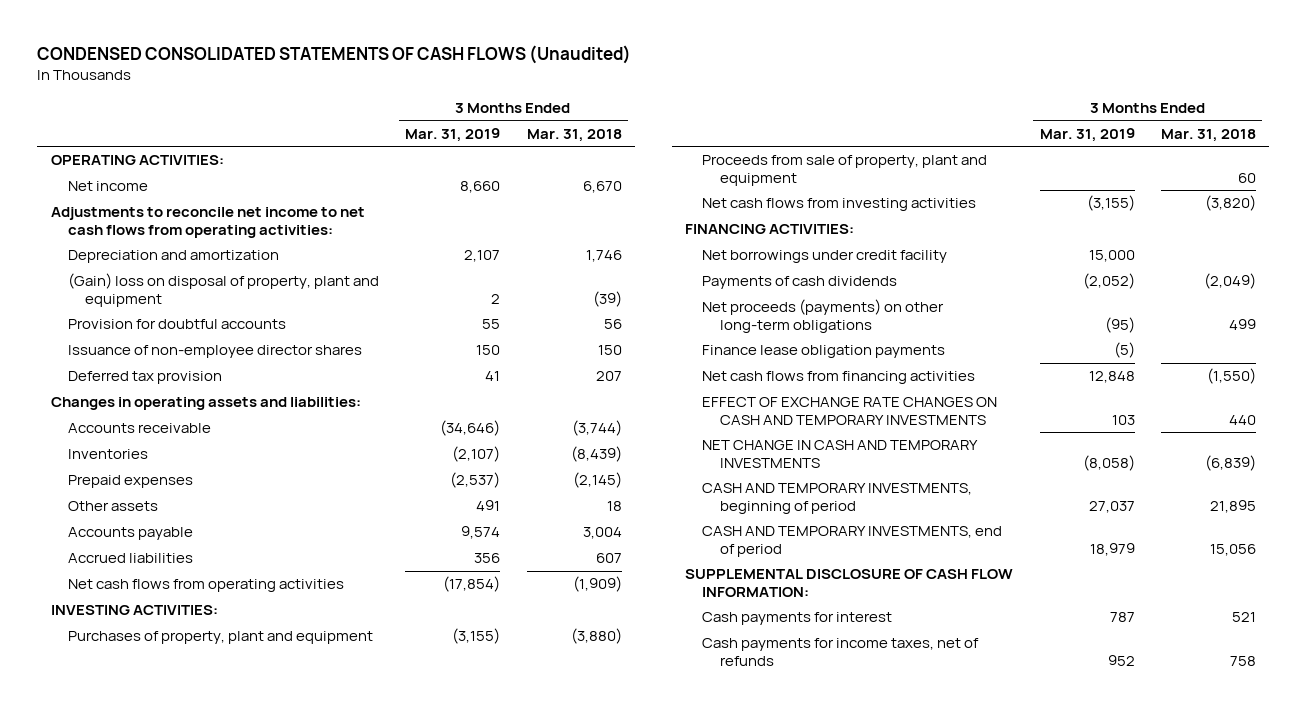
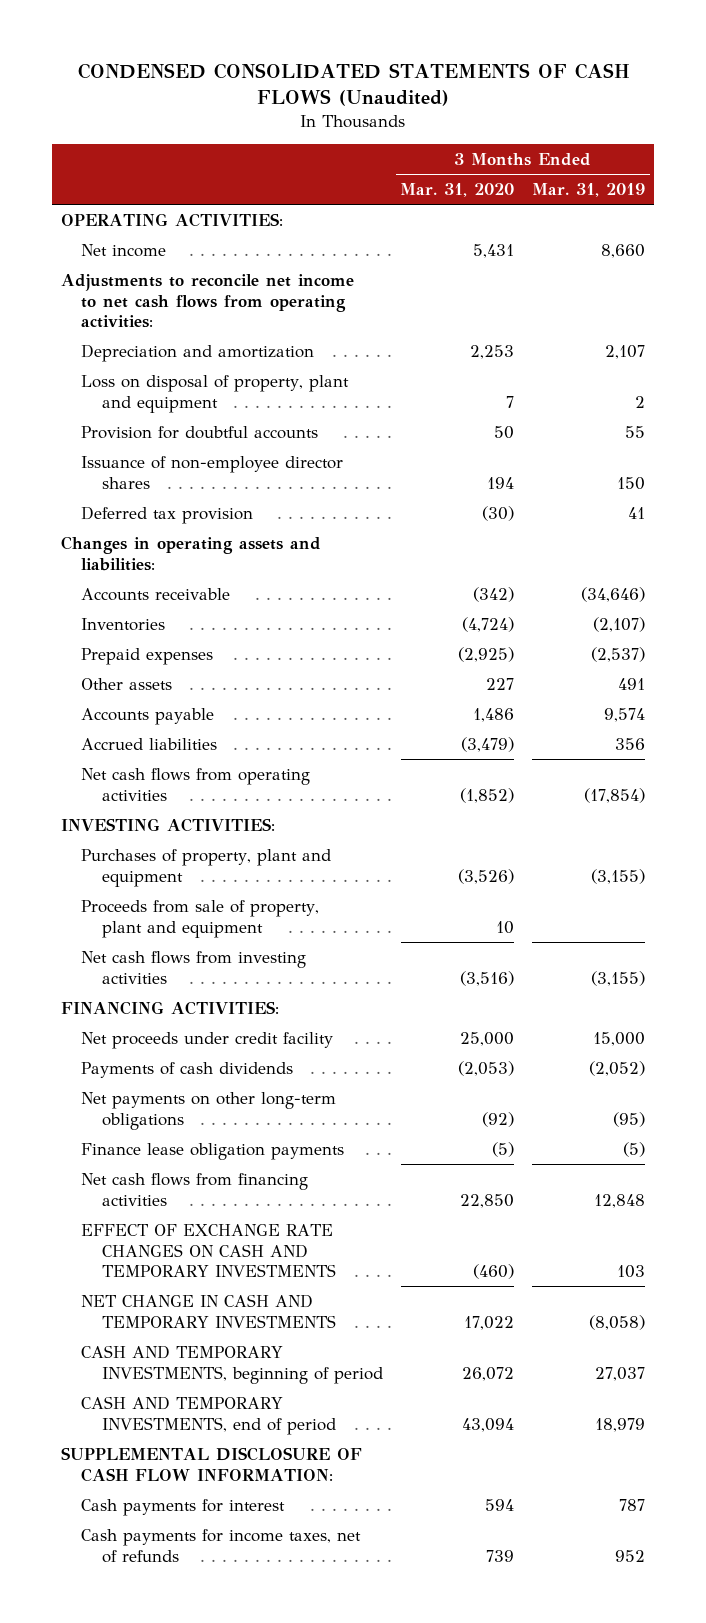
- | 3 Months Ended Mar. 31, 2019 | 3 Months Ended Mar. 31, 2018
+ | 3 Months Ended Mar. 31, 2020 | 3 Months Ended Mar. 31, 2019
- (Gain) loss on disposal of property, plant and equipment | 2 | (39)
+ Loss on disposal of property, plant and equipment | 7 | 2
- Net borrowings under credit facility | 15,000 |
+ Net proceeds under credit facility | 25,000 | 15,000
- Net proceeds (payments) on other long-term obligations | (95) | 499
+ Net payments on other long-term obligations | (92) | (95)

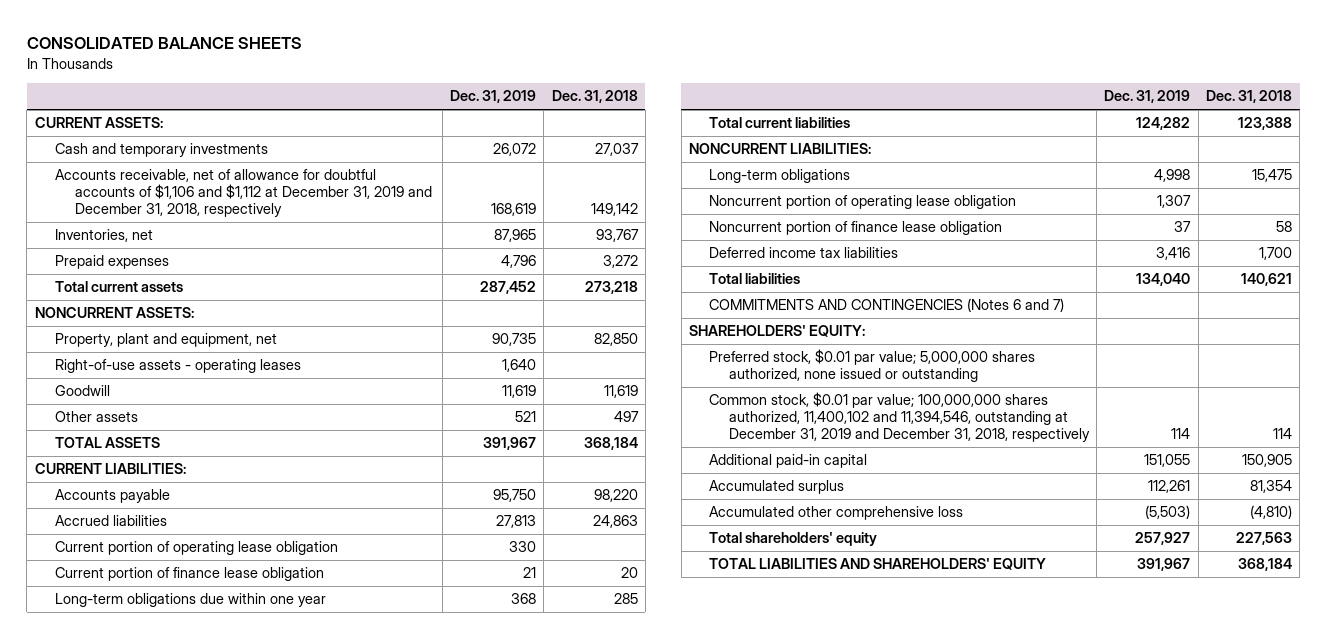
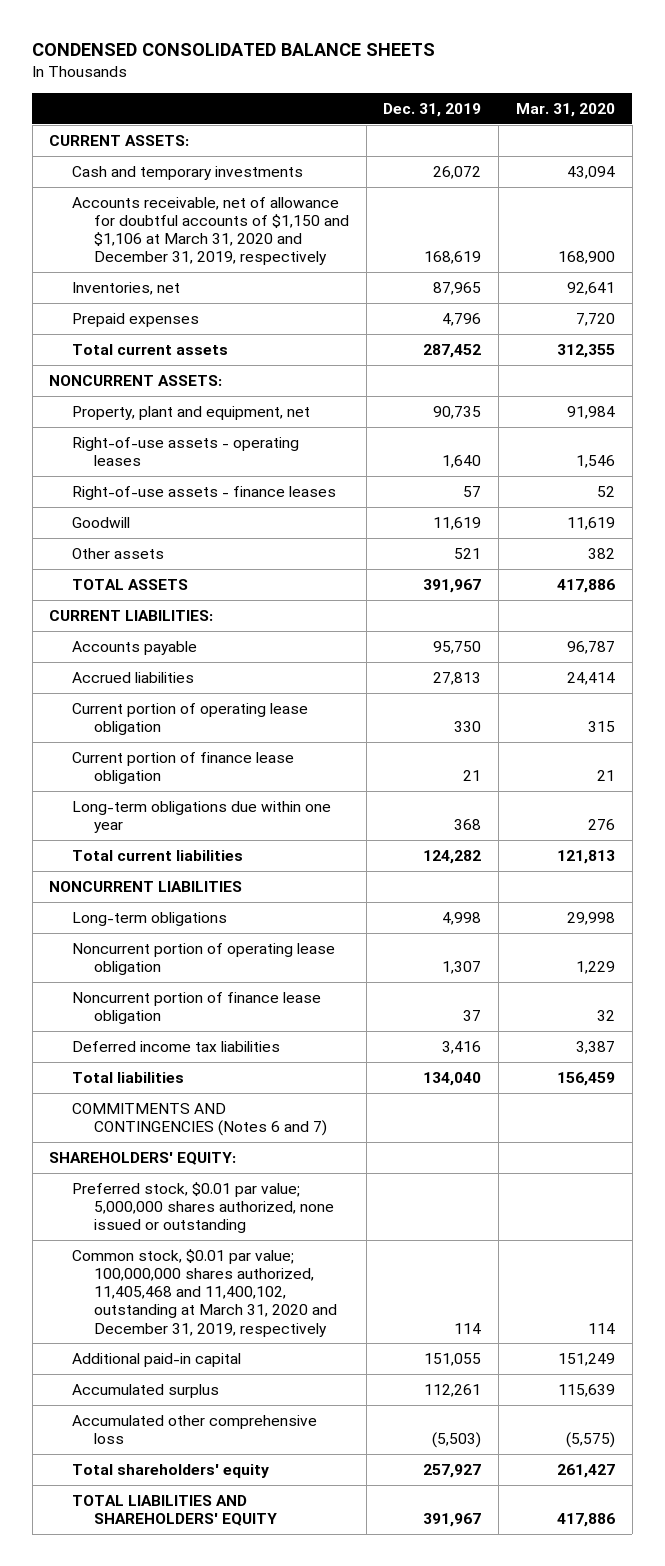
- CONSOLIDATED BALANCE SHEETS
+ CONDENSED CONSOLIDATED BALANCE SHEETS
- | Dec. 31, 2019 | Dec. 31, 2018
+ | Dec. 31, 2019 | Mar. 31, 2020
- Accounts receivable, net of allowance for doubtful accounts of $1,106 and $1,112 at December 31, 2019 and December 31, 2018, respectively | 168,619 | 149,142
+ Accounts receivable, net of allowance for doubtful accounts of $1,150 and $1,106 at March 31, 2020 and December 31, 2019, respectively | 168,619 | 168,900
+ Right-of-use assets - finance leases | 57 | 52
- NONCURRENT LIABILITIES:
+ NONCURRENT LIABILITIES
- Common stock, $0.01 par value; 100,000,000 shares authorized, 11,400,102 and 11,394,546, outstanding at December 31, 2019 and December 31, 2018, respectively | 114 | 114
+ Common stock, $0.01 par value; 100,000,000 shares authorized, 11,405,468 and 11,400,102, outstanding at March 31, 2020 and December 31, 2019, respectively | 114 | 114

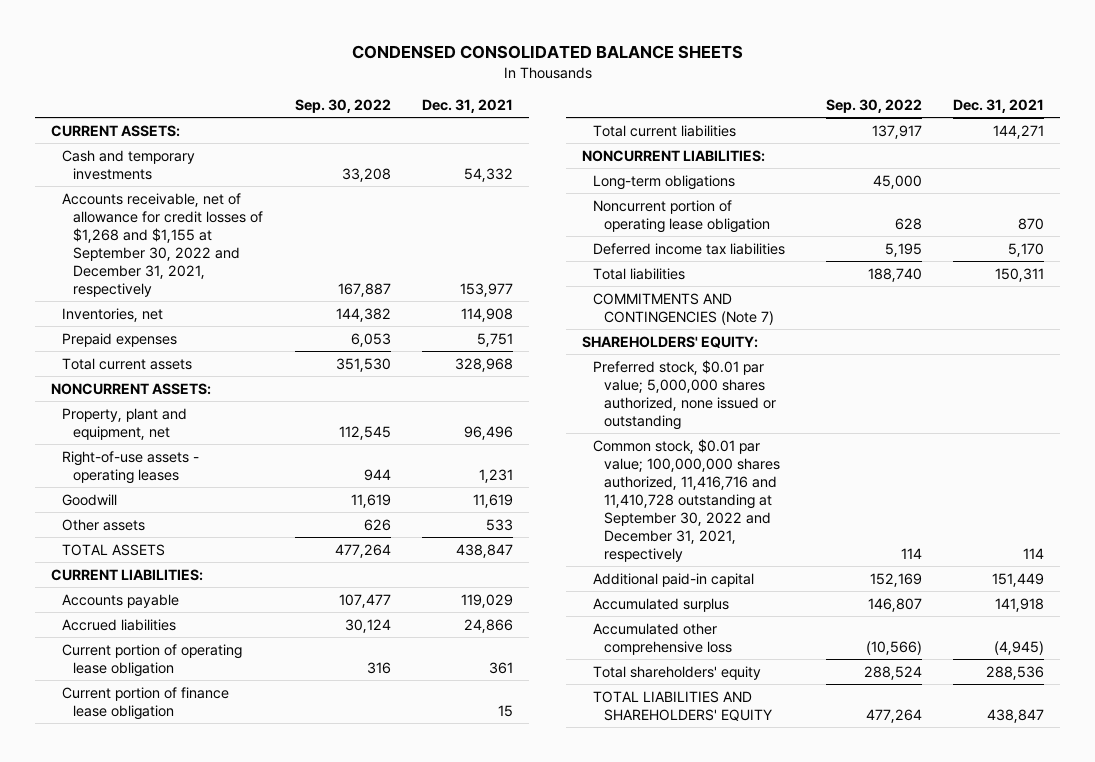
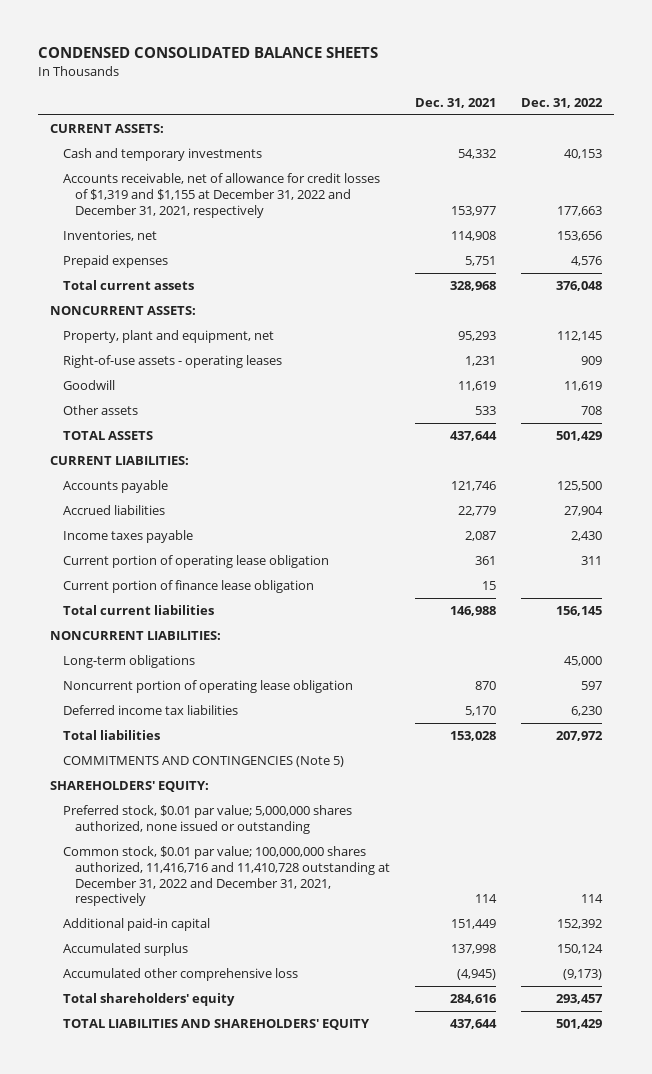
- | Sep. 30, 2022 | Dec. 31, 2021
+ | Dec. 31, 2021 | Dec. 31, 2022
- Accounts receivable, net of allowance for credit losses of $1,268 and $1,155 at September 30, 2022 and December 31, 2021, respectively | 167,887 | 153,977
+ Accounts receivable, net of allowance for credit losses of $1,319 and $1,155 at December 31, 2022 and December 31, 2021, respectively | 153,977 | 177,663
- Property, plant and equipment, net | 112,545 | 96,496
+ Property, plant and equipment, net | 95,293 | 112,145
- TOTAL ASSETS | 477,264 | 438,847
+ TOTAL ASSETS | 437,644 | 501,429
- Accounts payable | 107,477 | 119,029
- Accrued liabilities | 30,124 | 24,866
+ Accounts payable | 121,746 | 125,500
+ Accrued liabilities | 22,779 | 27,904
+ Income taxes payable | 2,087 | 2,430
- Total current liabilities | 137,917 | 144,271
+ Total current liabilities | 146,988 | 156,145
- Total liabilities | 188,740 | 150,311
- COMMITMENTS AND CONTINGENCIES (Note 7)
+ Total liabilities | 153,028 | 207,972
+ COMMITMENTS AND CONTINGENCIES (Note 5)
- Common stock, $0.01 par value; 100,000,000 shares authorized, 11,416,716 and 11,410,728 outstanding at September 30, 2022 and December 31, 2021, respectively | 114 | 114
+ Common stock, $0.01 par value; 100,000,000 shares authorized, 11,416,716 and 11,410,728 outstanding at December 31, 2022 and December 31, 2021, respectively | 114 | 114
- Accumulated surplus | 146,807 | 141,918
+ Accumulated surplus | 137,998 | 150,124
- Total shareholders' equity | 288,524 | 288,536
- TOTAL LIABILITIES AND SHAREHOLDERS' EQUITY | 477,264 | 438,847
+ Total shareholders' equity | 284,616 | 293,457
+ TOTAL LIABILITIES AND SHAREHOLDERS' EQUITY | 437,644 | 501,429

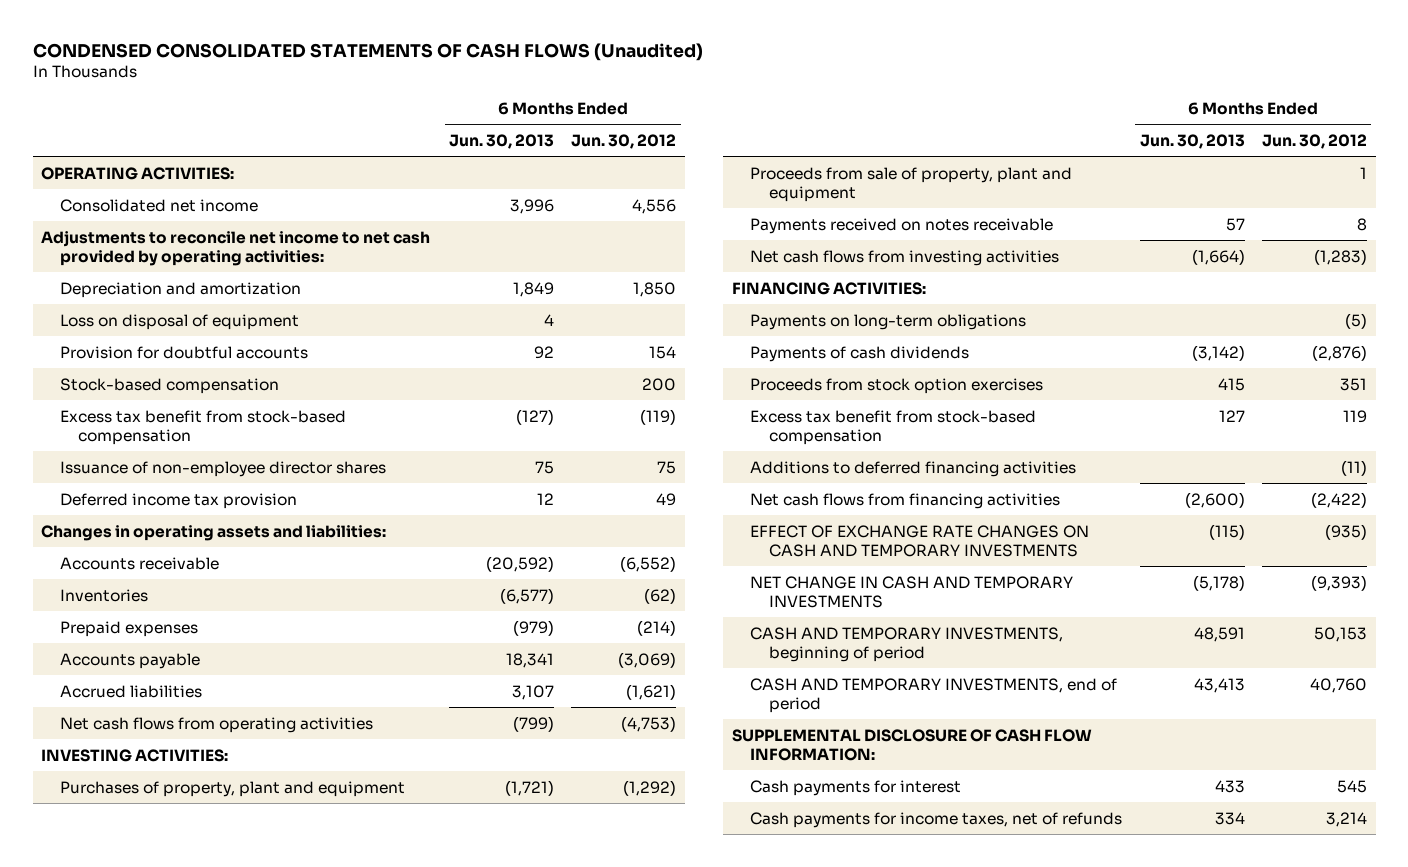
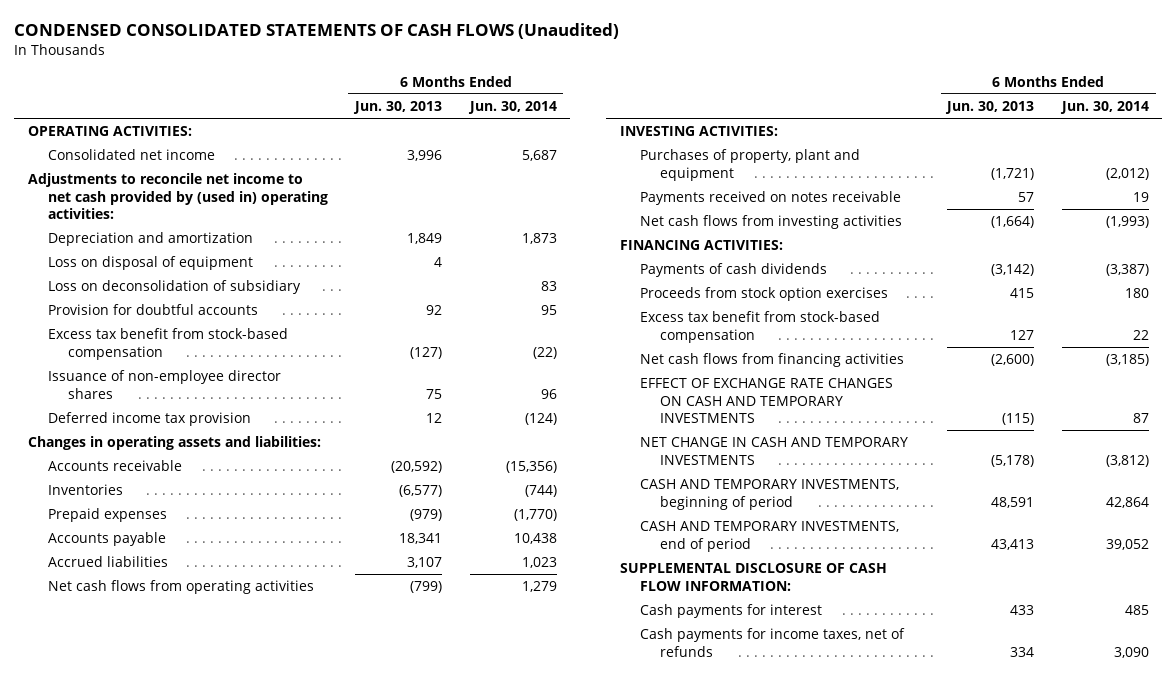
- | 6 Months Ended Jun. 30, 2013 | 6 Months Ended Jun. 30, 2012
+ | 6 Months Ended Jun. 30, 2013 | 6 Months Ended Jun. 30, 2014
- Adjustments to reconcile net income to net cash provided by operating activities:
+ Adjustments to reconcile net income to net cash provided by (used in) operating activities:
+ Loss on deconsolidation of subsidiary | | 83
- Stock-based compensation | | 200
- Proceeds from sale of property, plant and equipment | | 1
- Payments on long-term obligations | | (5)
- Additions to deferred financing activities | | (11)

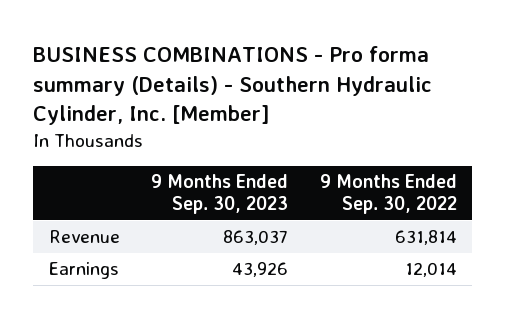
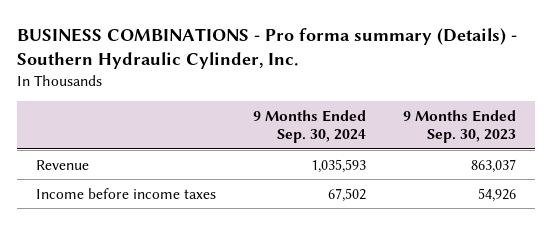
- BUSINESS COMBINATIONS - Pro forma summary (Details) - Southern Hydraulic Cylinder, Inc. [Member]
+ BUSINESS COMBINATIONS - Pro forma summary (Details) - Southern Hydraulic Cylinder, Inc.
- | 9 Months Ended Sep. 30, 2023 | 9 Months Ended Sep. 30, 2022
+ | 9 Months Ended Sep. 30, 2024 | 9 Months Ended Sep. 30, 2023
- Earnings | 43,926 | 12,014
+ Income before income taxes | 67,502 | 54,926

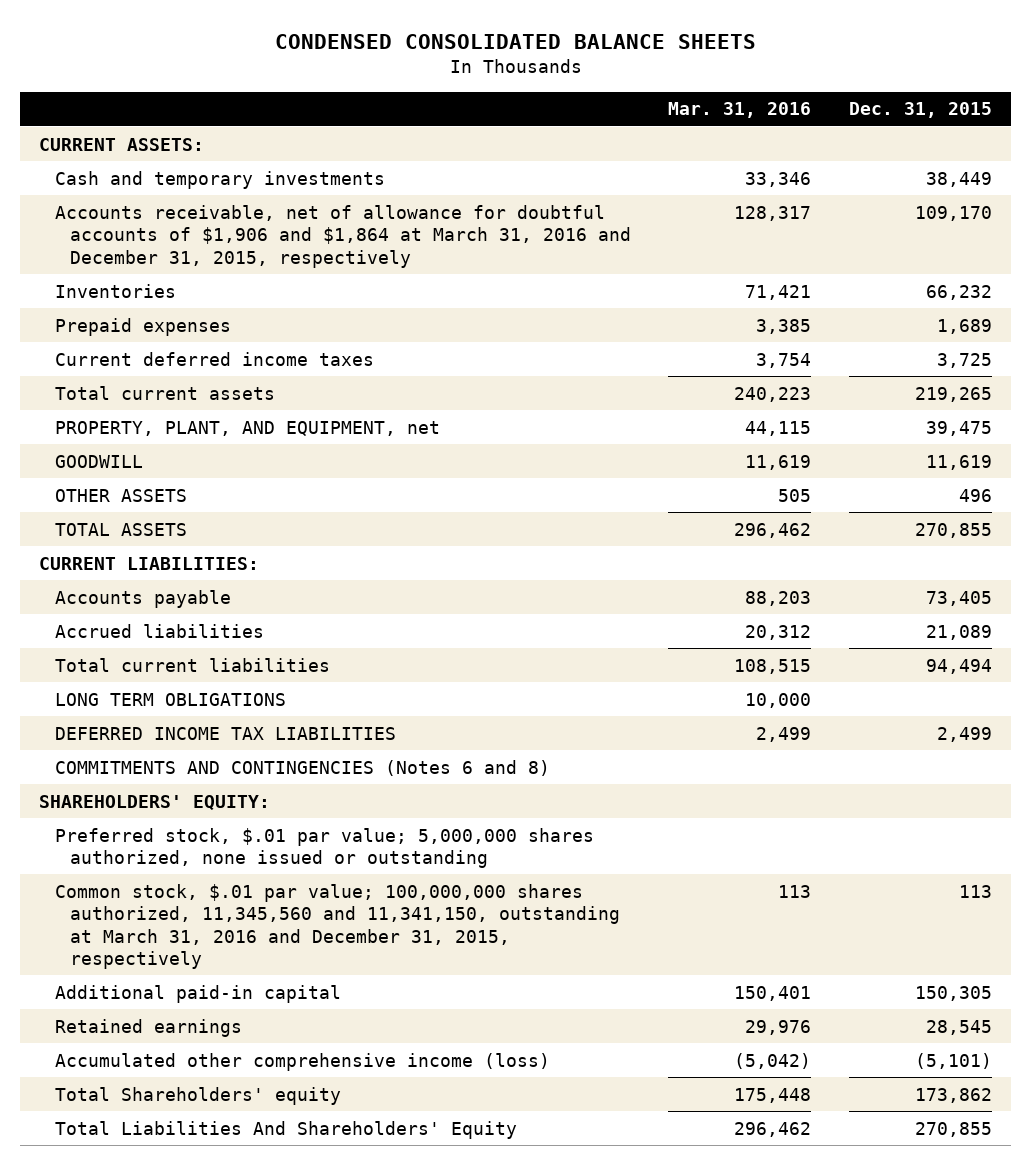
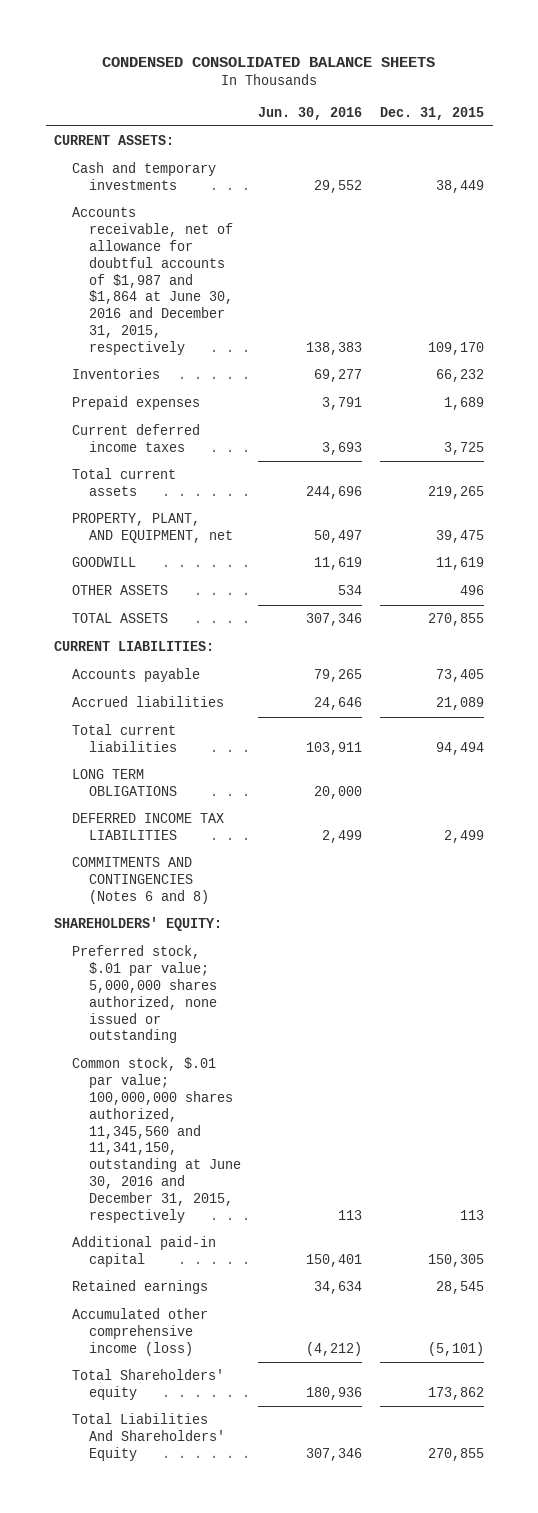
- | Mar. 31, 2016 | Dec. 31, 2015
+ | Jun. 30, 2016 | Dec. 31, 2015
- Accounts receivable, net of allowance for doubtful accounts of $1,906 and $1,864 at March 31, 2016 and December 31, 2015, respectively | 128,317 | 109,170
+ Accounts receivable, net of allowance for doubtful accounts of $1,987 and $1,864 at June 30, 2016 and December 31, 2015, respectively | 138,383 | 109,170
- Common stock, $.01 par value; 100,000,000 shares authorized, 11,345,560 and 11,341,150, outstanding at March 31, 2016 and December 31, 2015, respectively | 113 | 113
+ Common stock, $.01 par value; 100,000,000 shares authorized, 11,345,560 and 11,341,150, outstanding at June 30, 2016 and December 31, 2015, respectively | 113 | 113

